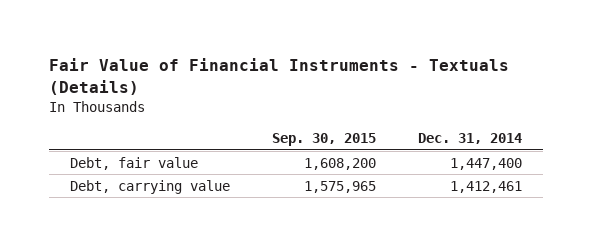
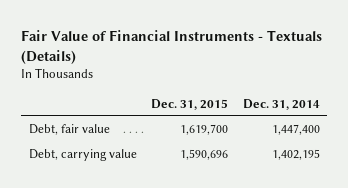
- | Sep. 30, 2015 | Dec. 31, 2014
+ | Dec. 31, 2015 | Dec. 31, 2014
- Debt, carrying value | 1,575,965 | 1,412,461
+ Debt, carrying value | 1,590,696 | 1,402,195

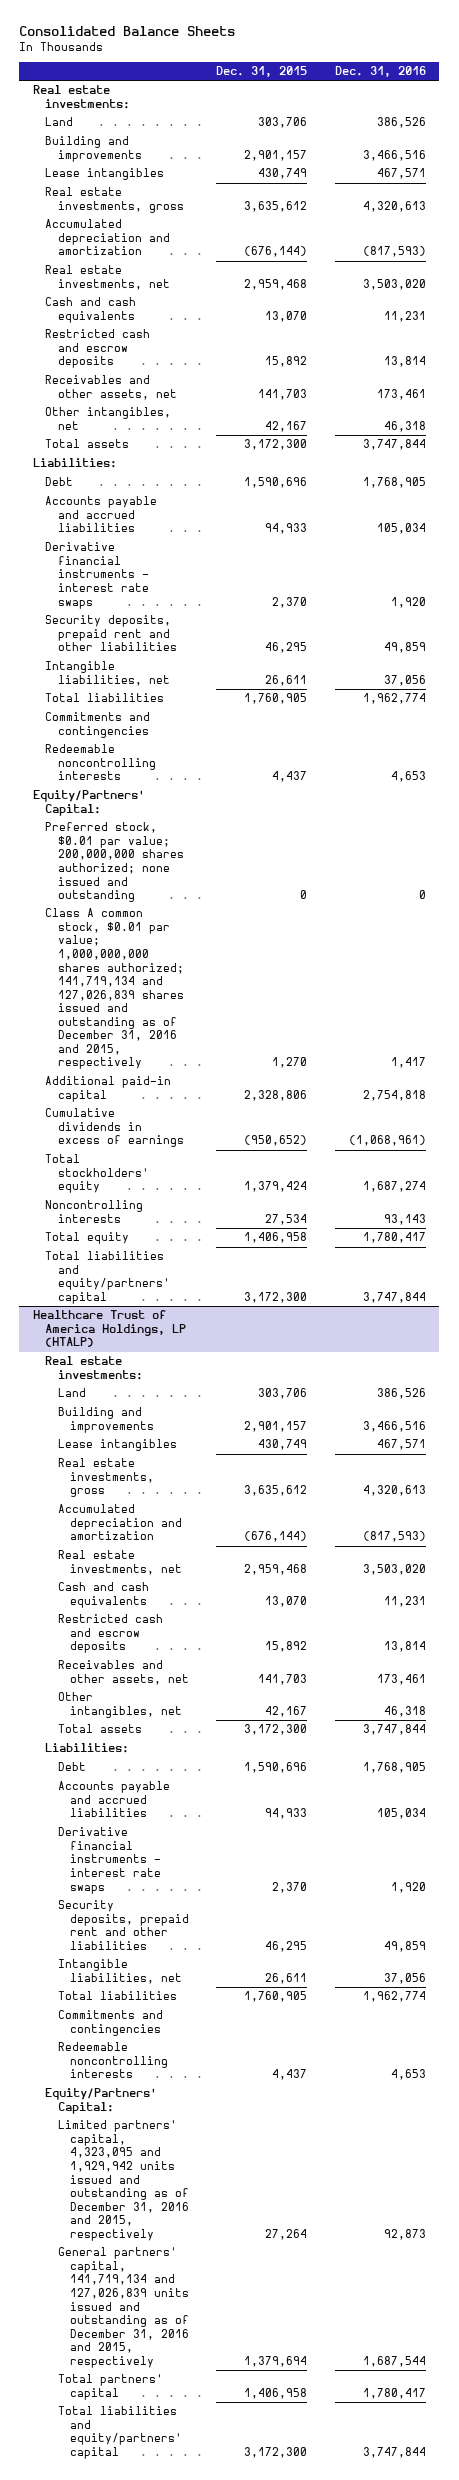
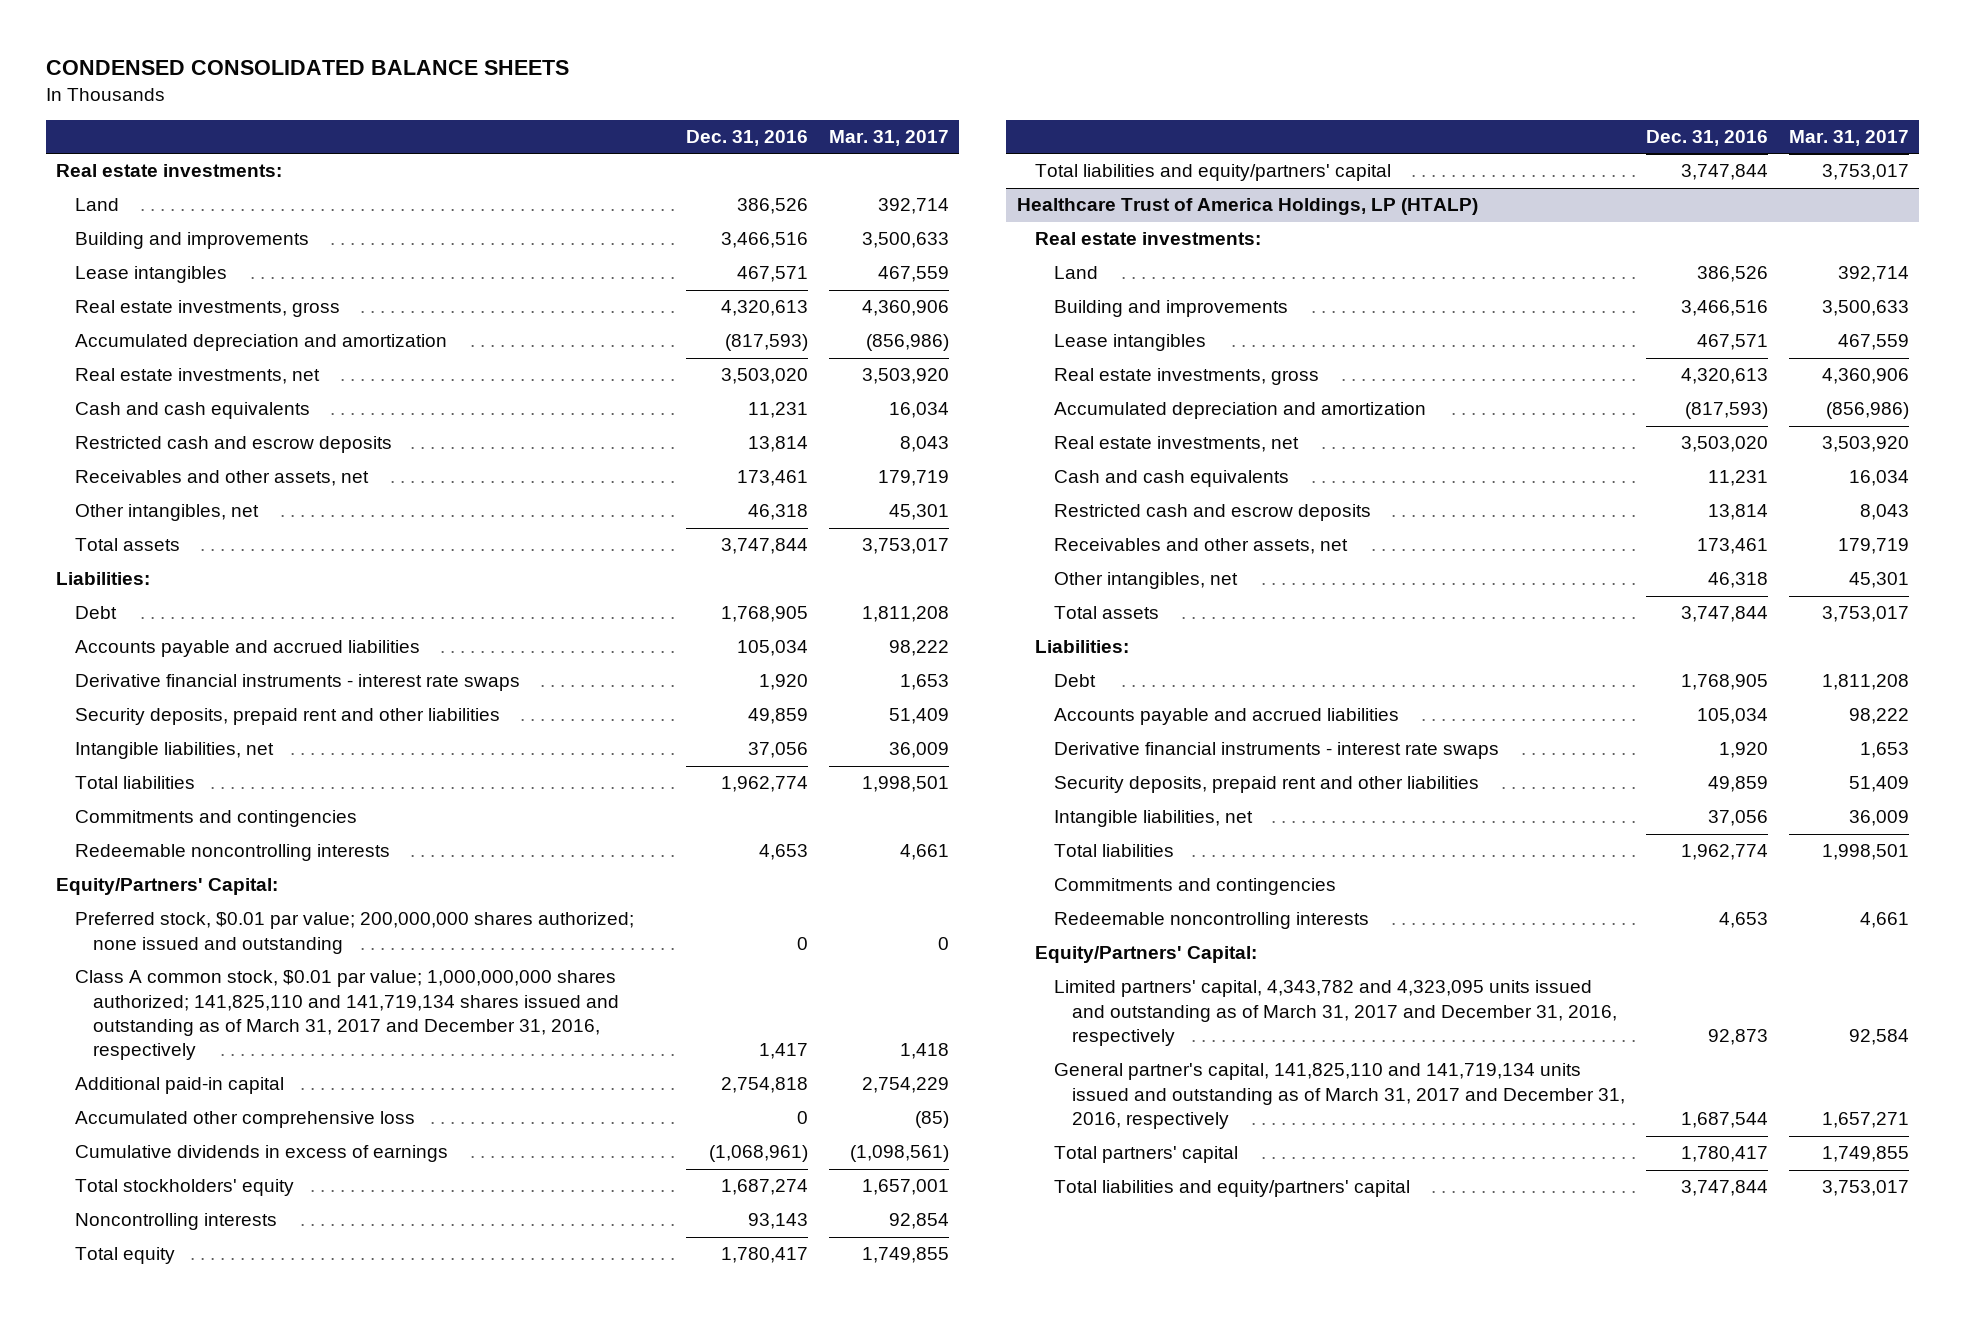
- Consolidated Balance Sheets
+ CONDENSED CONSOLIDATED BALANCE SHEETS
- | Dec. 31, 2015 | Dec. 31, 2016
+ | Dec. 31, 2016 | Mar. 31, 2017
- Class A common stock, $0.01 par value; 1,000,000,000 shares authorized; 141,719,134 and 127,026,839 shares issued and outstanding as of December 31, 2016 and 2015, respectively | 1,270 | 1,417
+ Class A common stock, $0.01 par value; 1,000,000,000 shares authorized; 141,825,110 and 141,719,134 shares issued and outstanding as of March 31, 2017 and December 31, 2016, respectively | 1,417 | 1,418
+ Accumulated other comprehensive loss | 0 | (85)
@ Healthcare Trust of America Holdings, LP (HTALP)
- Limited partners' capital, 4,323,095 and 1,929,942 units issued and outstanding as of December 31, 2016 and 2015, respectively | 27,264 | 92,873
- General partners' capital, 141,719,134 and 127,026,839 units issued and outstanding as of December 31, 2016 and 2015, respectively | 1,379,694 | 1,687,544
+ Limited partners' capital, 4,343,782 and 4,323,095 units issued and outstanding as of March 31, 2017 and December 31, 2016, respectively | 92,873 | 92,584
+ General partner's capital, 141,825,110 and 141,719,134 units issued and outstanding as of March 31, 2017 and December 31, 2016, respectively | 1,687,544 | 1,657,271

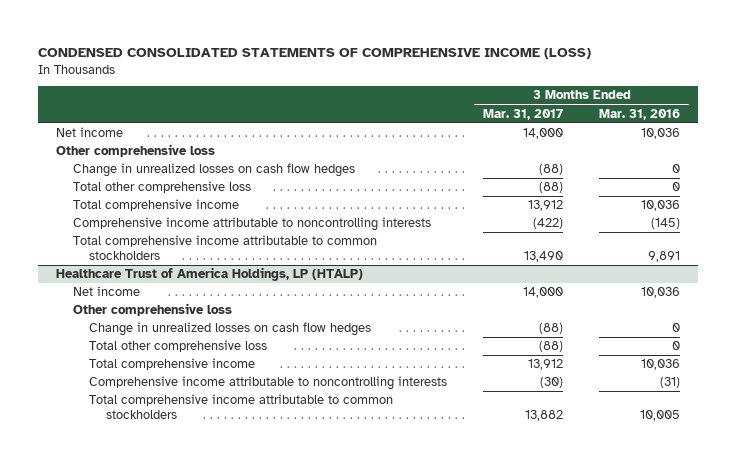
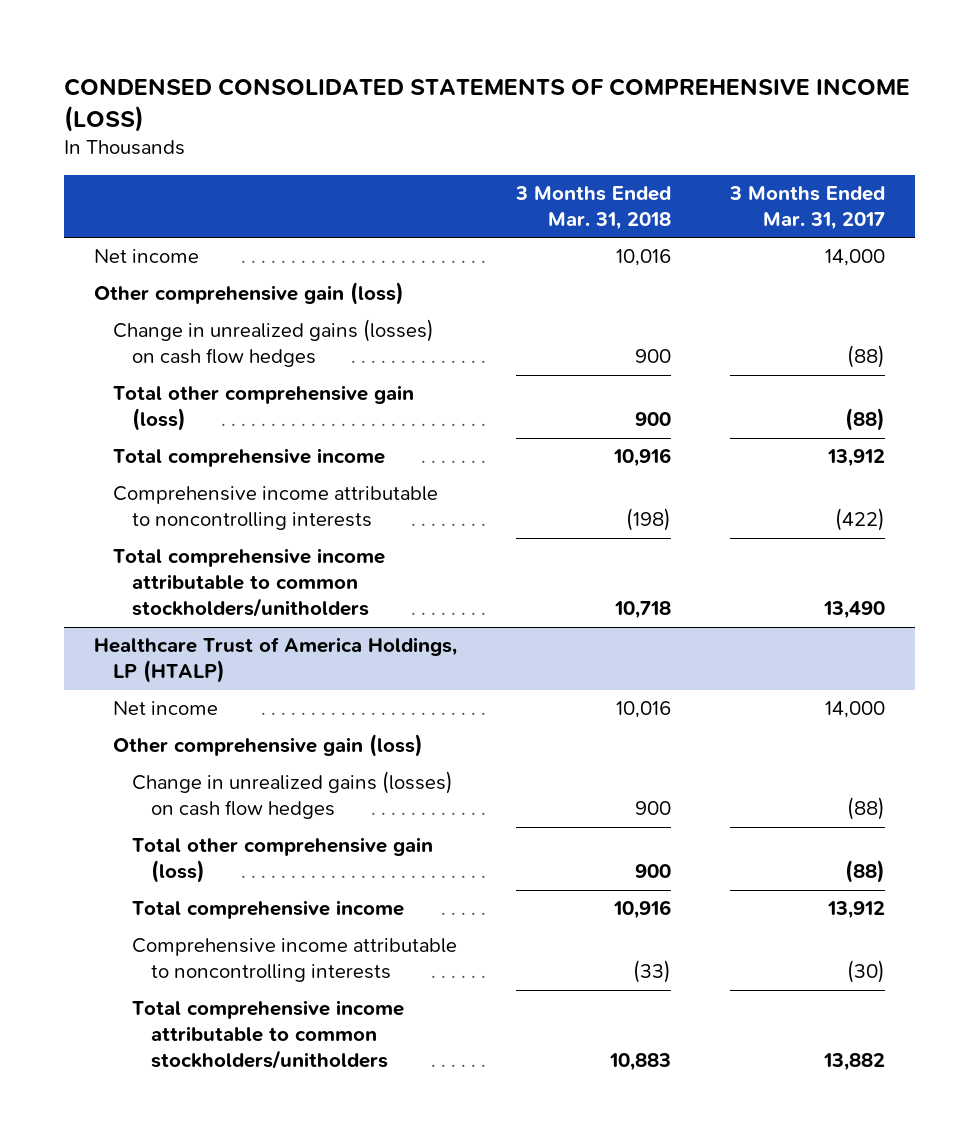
- | 3 Months Ended Mar. 31, 2017 | 3 Months Ended Mar. 31, 2016
+ | 3 Months Ended Mar. 31, 2018 | 3 Months Ended Mar. 31, 2017
- Other comprehensive loss
- Change in unrealized losses on cash flow hedges | (88) | 0
- Total other comprehensive loss | (88) | 0
+ Other comprehensive gain (loss)
+ Change in unrealized gains (losses) on cash flow hedges | 900 | (88)
+ Total other comprehensive gain (loss) | 900 | (88)
- Total comprehensive income attributable to common stockholders | 13,490 | 9,891
+ Total comprehensive income attributable to common stockholders/unitholders | 10,718 | 13,490
@ Healthcare Trust of America Holdings, LP (HTALP)
- Other comprehensive loss
- Change in unrealized losses on cash flow hedges | (88) | 0
- Total other comprehensive loss | (88) | 0
+ Other comprehensive gain (loss)
+ Change in unrealized gains (losses) on cash flow hedges | 900 | (88)
+ Total other comprehensive gain (loss) | 900 | (88)
- Total comprehensive income attributable to common stockholders | 13,882 | 10,005
+ Total comprehensive income attributable to common stockholders/unitholders | 10,883 | 13,882

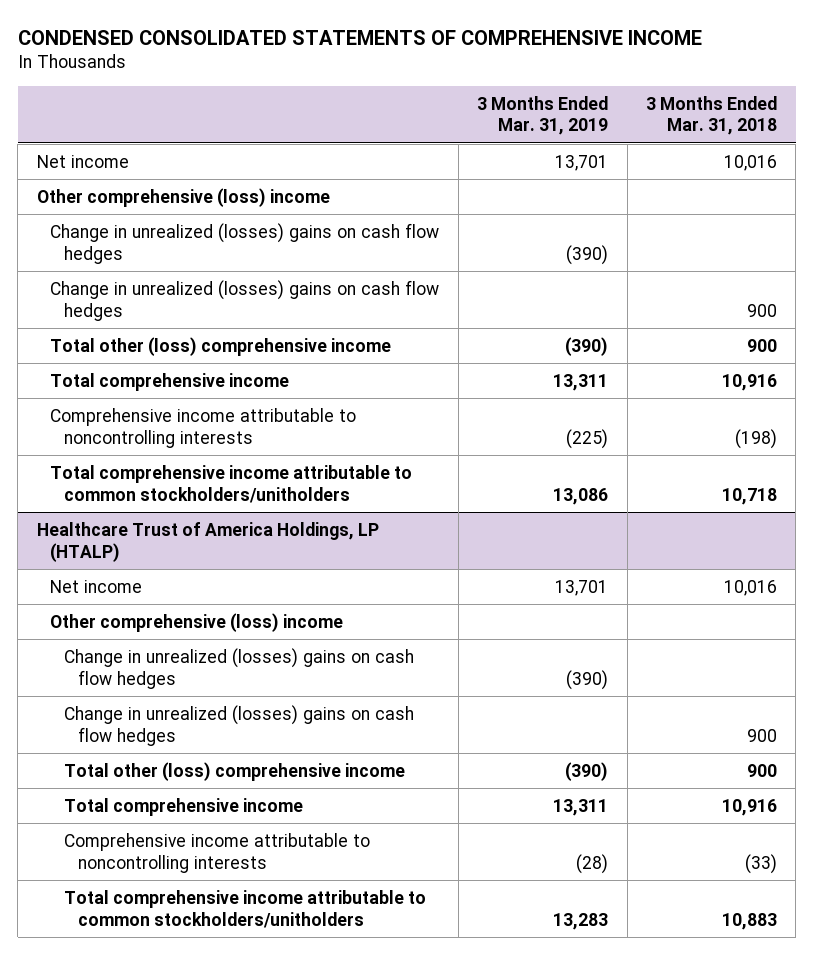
- CONDENSED CONSOLIDATED STATEMENTS OF COMPREHENSIVE INCOME (LOSS)
+ CONDENSED CONSOLIDATED STATEMENTS OF COMPREHENSIVE INCOME
- | 3 Months Ended Mar. 31, 2018 | 3 Months Ended Mar. 31, 2017
+ | 3 Months Ended Mar. 31, 2019 | 3 Months Ended Mar. 31, 2018
- Other comprehensive gain (loss)
- Change in unrealized gains (losses) on cash flow hedges | 900 | (88)
- Total other comprehensive gain (loss) | 900 | (88)
+ Other comprehensive (loss) income
+ Change in unrealized (losses) gains on cash flow hedges | (390) |
+ Change in unrealized (losses) gains on cash flow hedges | | 900
+ Total other (loss) comprehensive income | (390) | 900
@ Healthcare Trust of America Holdings, LP (HTALP)
- Other comprehensive gain (loss)
- Change in unrealized gains (losses) on cash flow hedges | 900 | (88)
- Total other comprehensive gain (loss) | 900 | (88)
+ Other comprehensive (loss) income
+ Change in unrealized (losses) gains on cash flow hedges | (390) |
+ Change in unrealized (losses) gains on cash flow hedges | | 900
+ Total other (loss) comprehensive income | (390) | 900

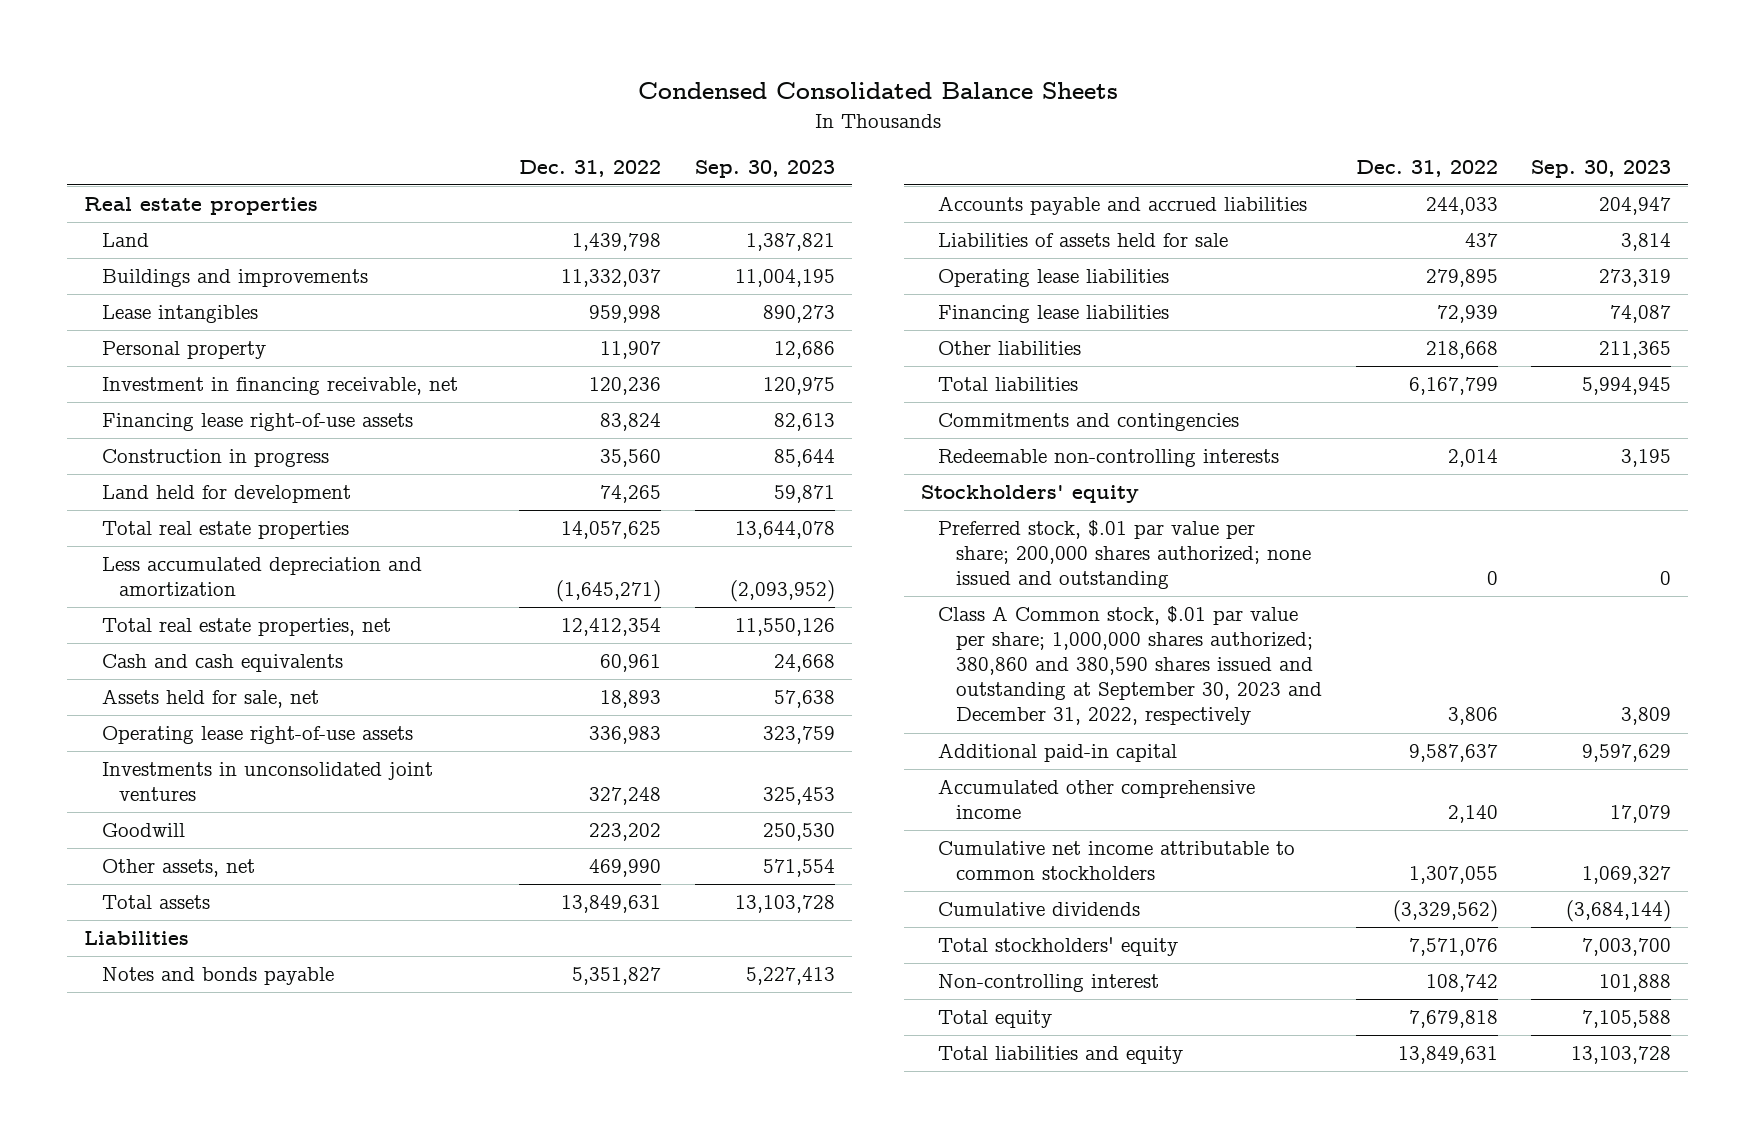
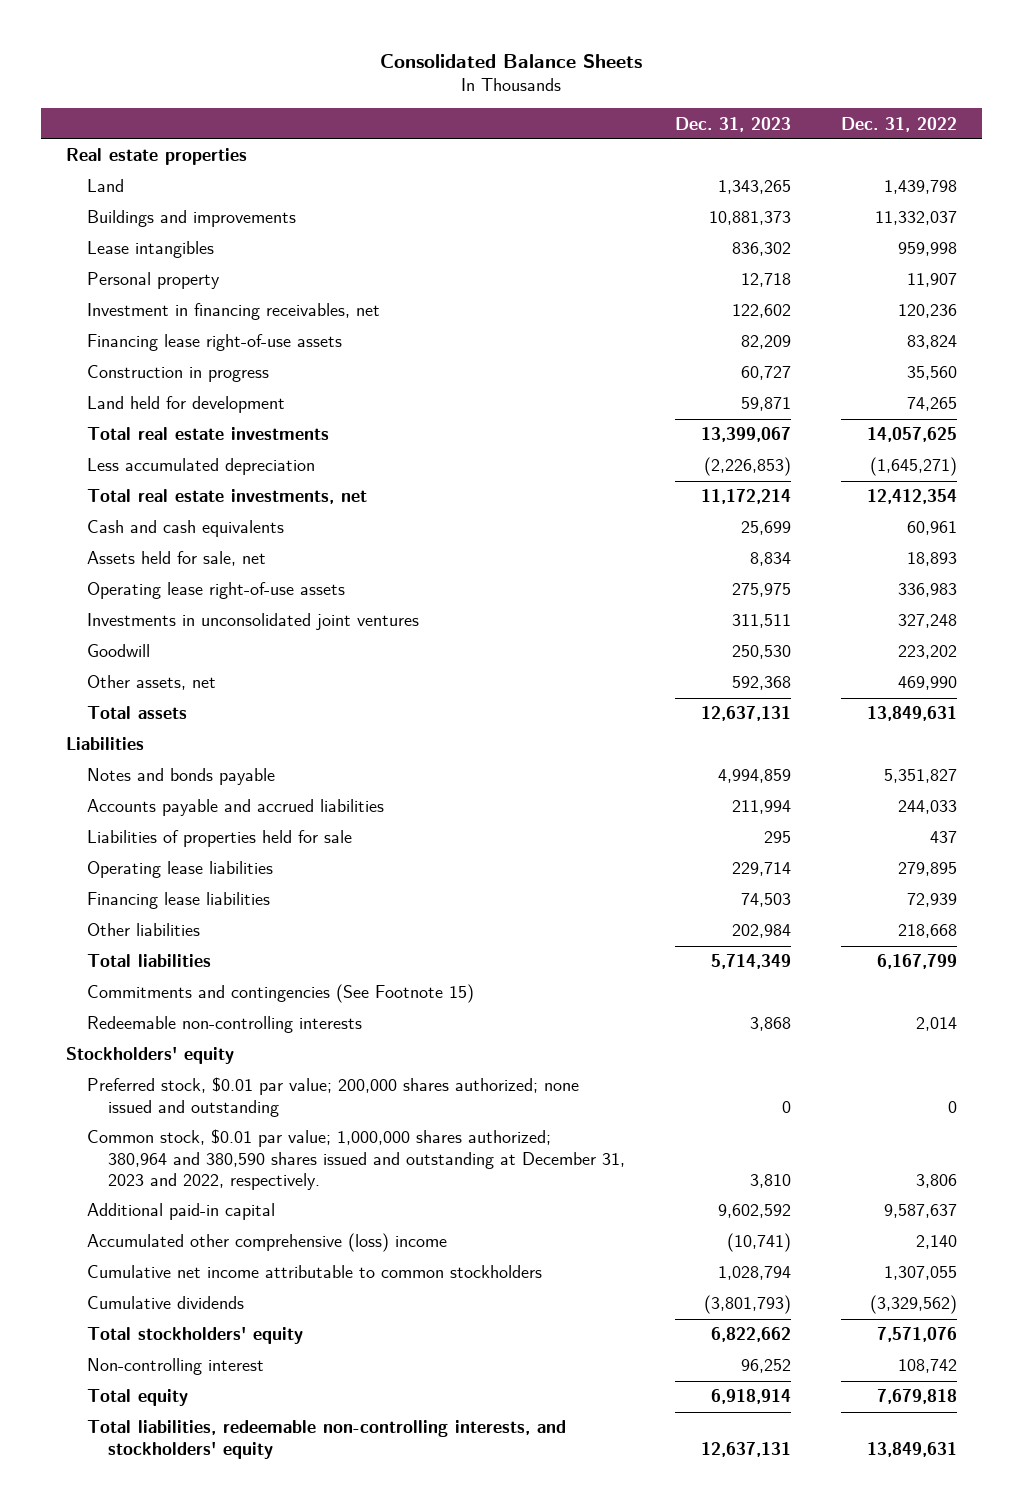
- Condensed Consolidated Balance Sheets
+ Consolidated Balance Sheets
- | Dec. 31, 2022 | Sep. 30, 2023
+ | Dec. 31, 2023 | Dec. 31, 2022
- Investment in financing receivable, net | 120,236 | 120,975
+ Investment in financing receivables, net | 122,602 | 120,236
- Total real estate properties | 14,057,625 | 13,644,078
- Less accumulated depreciation and amortization | (1,645,271) | (2,093,952)
- Total real estate properties, net | 12,412,354 | 11,550,126
+ Total real estate investments | 13,399,067 | 14,057,625
+ Less accumulated depreciation | (2,226,853) | (1,645,271)
+ Total real estate investments, net | 11,172,214 | 12,412,354
- Liabilities of assets held for sale | 437 | 3,814
+ Liabilities of properties held for sale | 295 | 437
- Commitments and contingencies
+ Commitments and contingencies (See Footnote 15)
- Preferred stock, $.01 par value per share; 200,000 shares authorized; none issued and outstanding | 0 | 0
- Class A Common stock, $.01 par value per share; 1,000,000 shares authorized; 380,860 and 380,590 shares issued and outstanding at September 30, 2023 and December 31, 2022, respectively | 3,806 | 3,809
+ Preferred stock, $0.01 par value; 200,000 shares authorized; none issued and outstanding | 0 | 0
+ Common stock, $0.01 par value; 1,000,000 shares authorized; 380,964 and 380,590 shares issued and outstanding at December 31, 2023 and 2022, respectively. | 3,810 | 3,806
- Accumulated other comprehensive income | 2,140 | 17,079
+ Accumulated other comprehensive (loss) income | (10,741) | 2,140
- Total liabilities and equity | 13,849,631 | 13,103,728
+ Total liabilities, redeemable non-controlling interests, and stockholders' equity | 12,637,131 | 13,849,631

